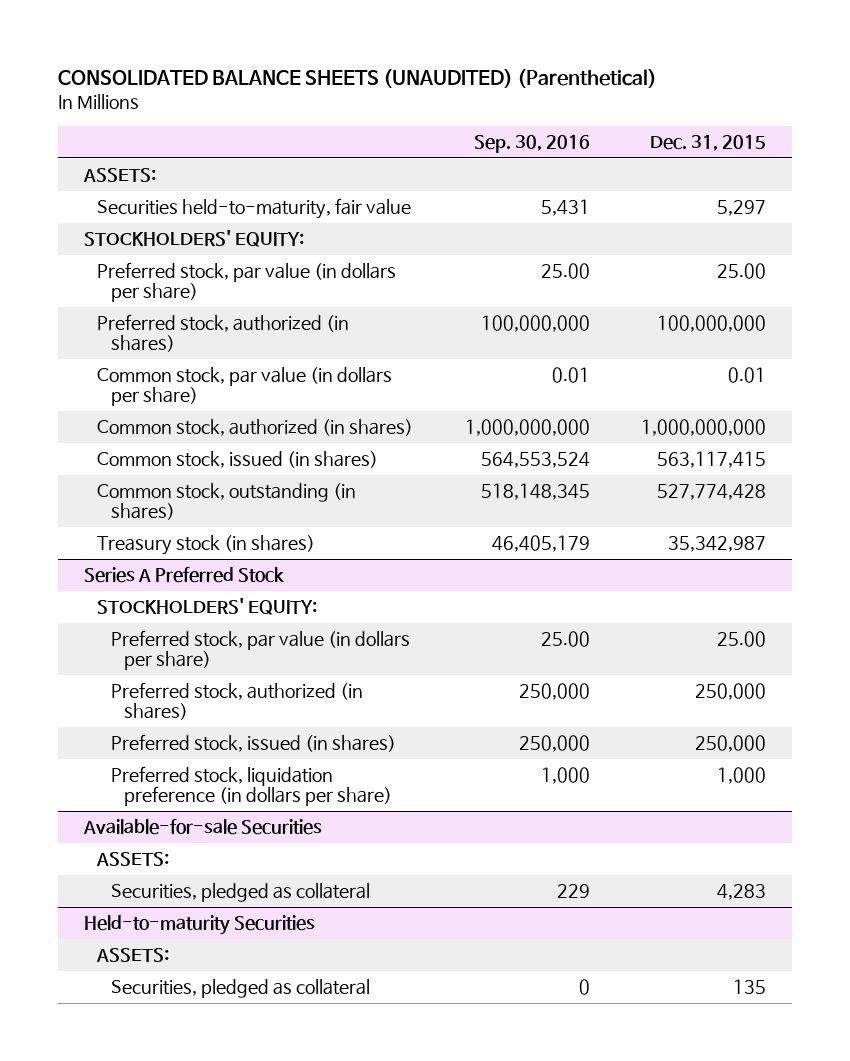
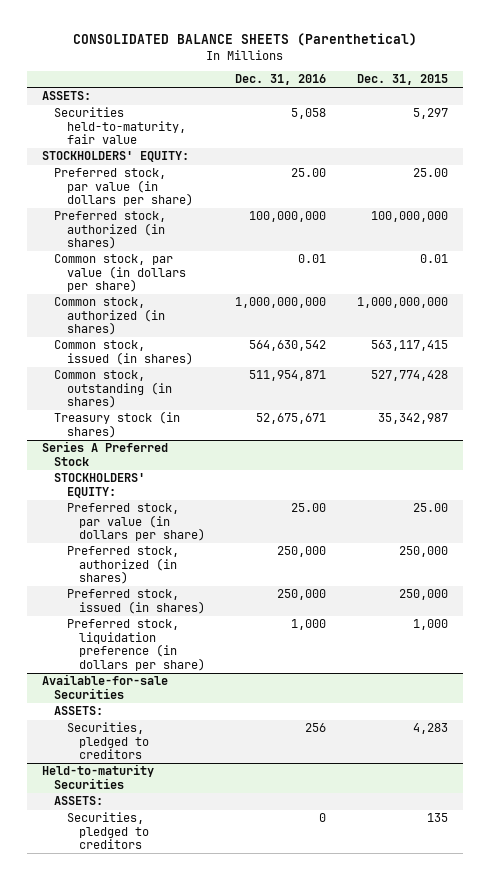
- CONSOLIDATED BALANCE SHEETS (UNAUDITED) (Parenthetical)
+ CONSOLIDATED BALANCE SHEETS (Parenthetical)
- | Sep. 30, 2016 | Dec. 31, 2015
+ | Dec. 31, 2016 | Dec. 31, 2015
@ Available-for-sale Securities
- Securities, pledged as collateral | 229 | 4,283
+ Securities, pledged to creditors | 256 | 4,283
@ Held-to-maturity Securities
- Securities, pledged as collateral | 0 | 135
+ Securities, pledged to creditors | 0 | 135

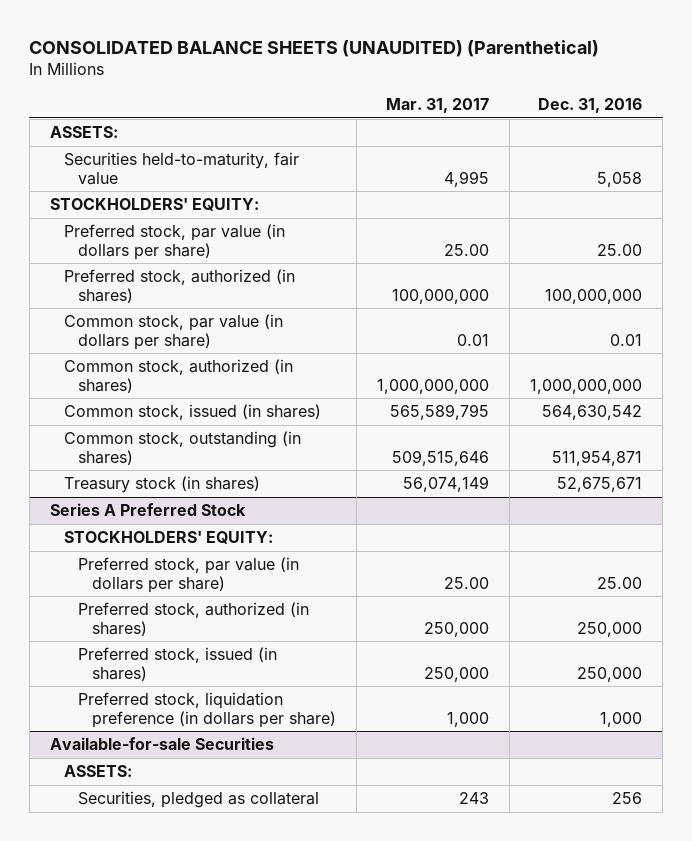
- CONSOLIDATED BALANCE SHEETS (Parenthetical)
+ CONSOLIDATED BALANCE SHEETS (UNAUDITED) (Parenthetical)
- | Dec. 31, 2016 | Dec. 31, 2015
+ | Mar. 31, 2017 | Dec. 31, 2016
@ Available-for-sale Securities
- Securities, pledged to creditors | 256 | 4,283
- Held-to-maturity Securities
- ASSETS:
- Securities, pledged to creditors | 0 | 135
@ Available-for-sale Securities
+ Securities, pledged as collateral | 243 | 256

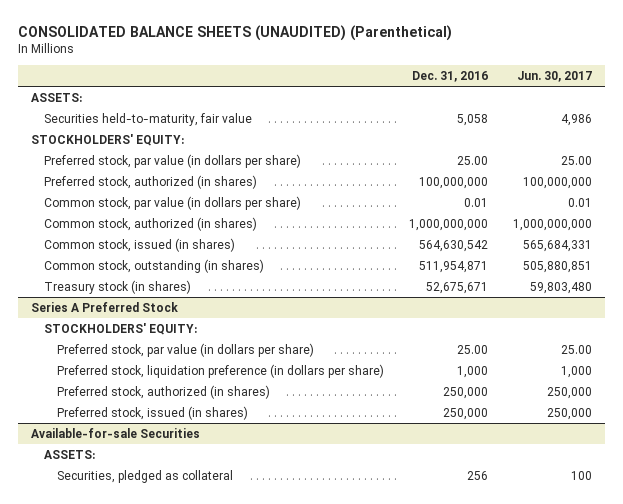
- | Mar. 31, 2017 | Dec. 31, 2016
+ | Dec. 31, 2016 | Jun. 30, 2017
@ Series A Preferred Stock
moved up: Preferred stock, liquidation preference (in dollars per share) | 1,000 | 1,000

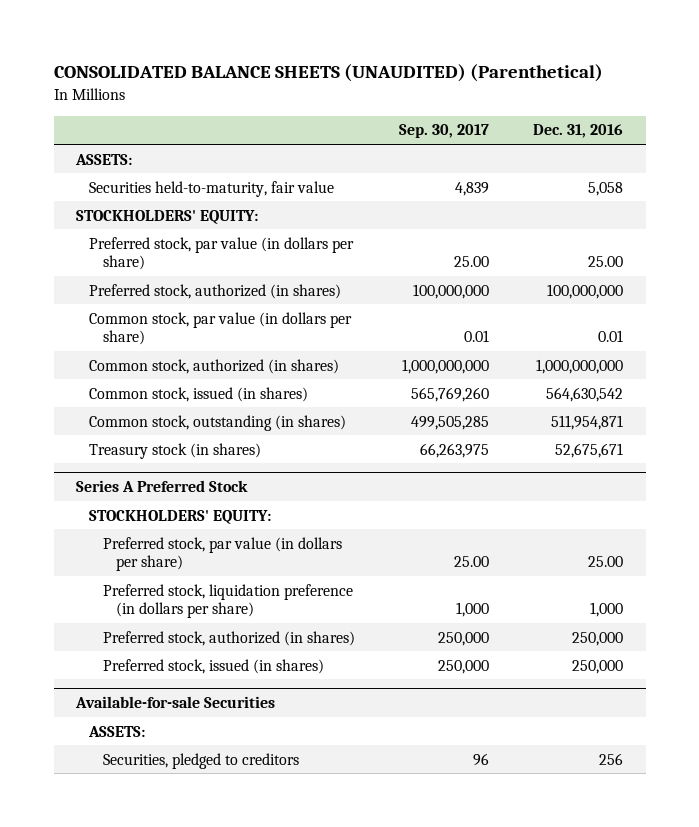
- | Dec. 31, 2016 | Jun. 30, 2017
+ | Sep. 30, 2017 | Dec. 31, 2016
@ Available-for-sale Securities
- Securities, pledged as collateral | 256 | 100
+ Securities, pledged to creditors | 96 | 256

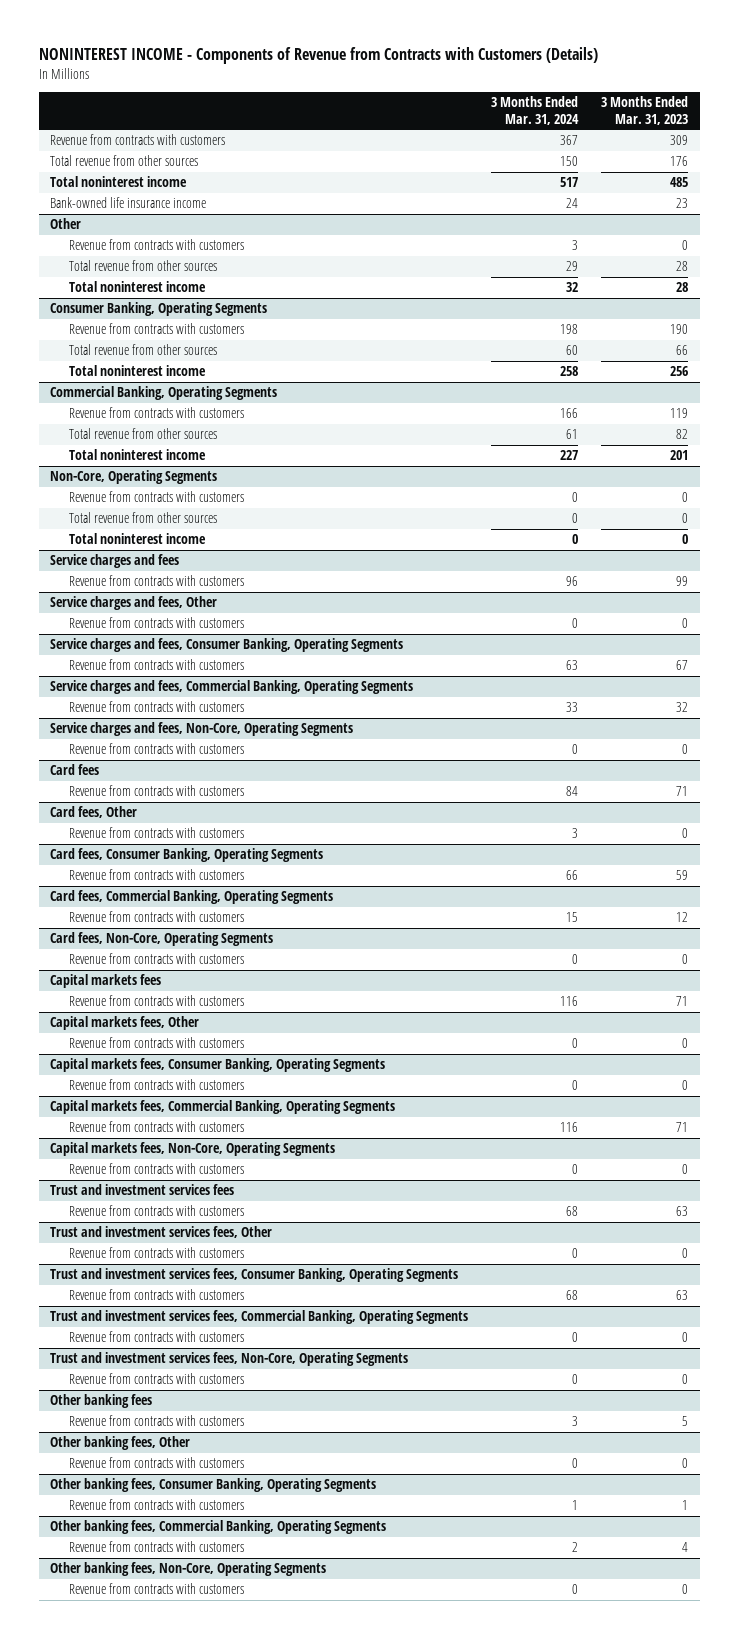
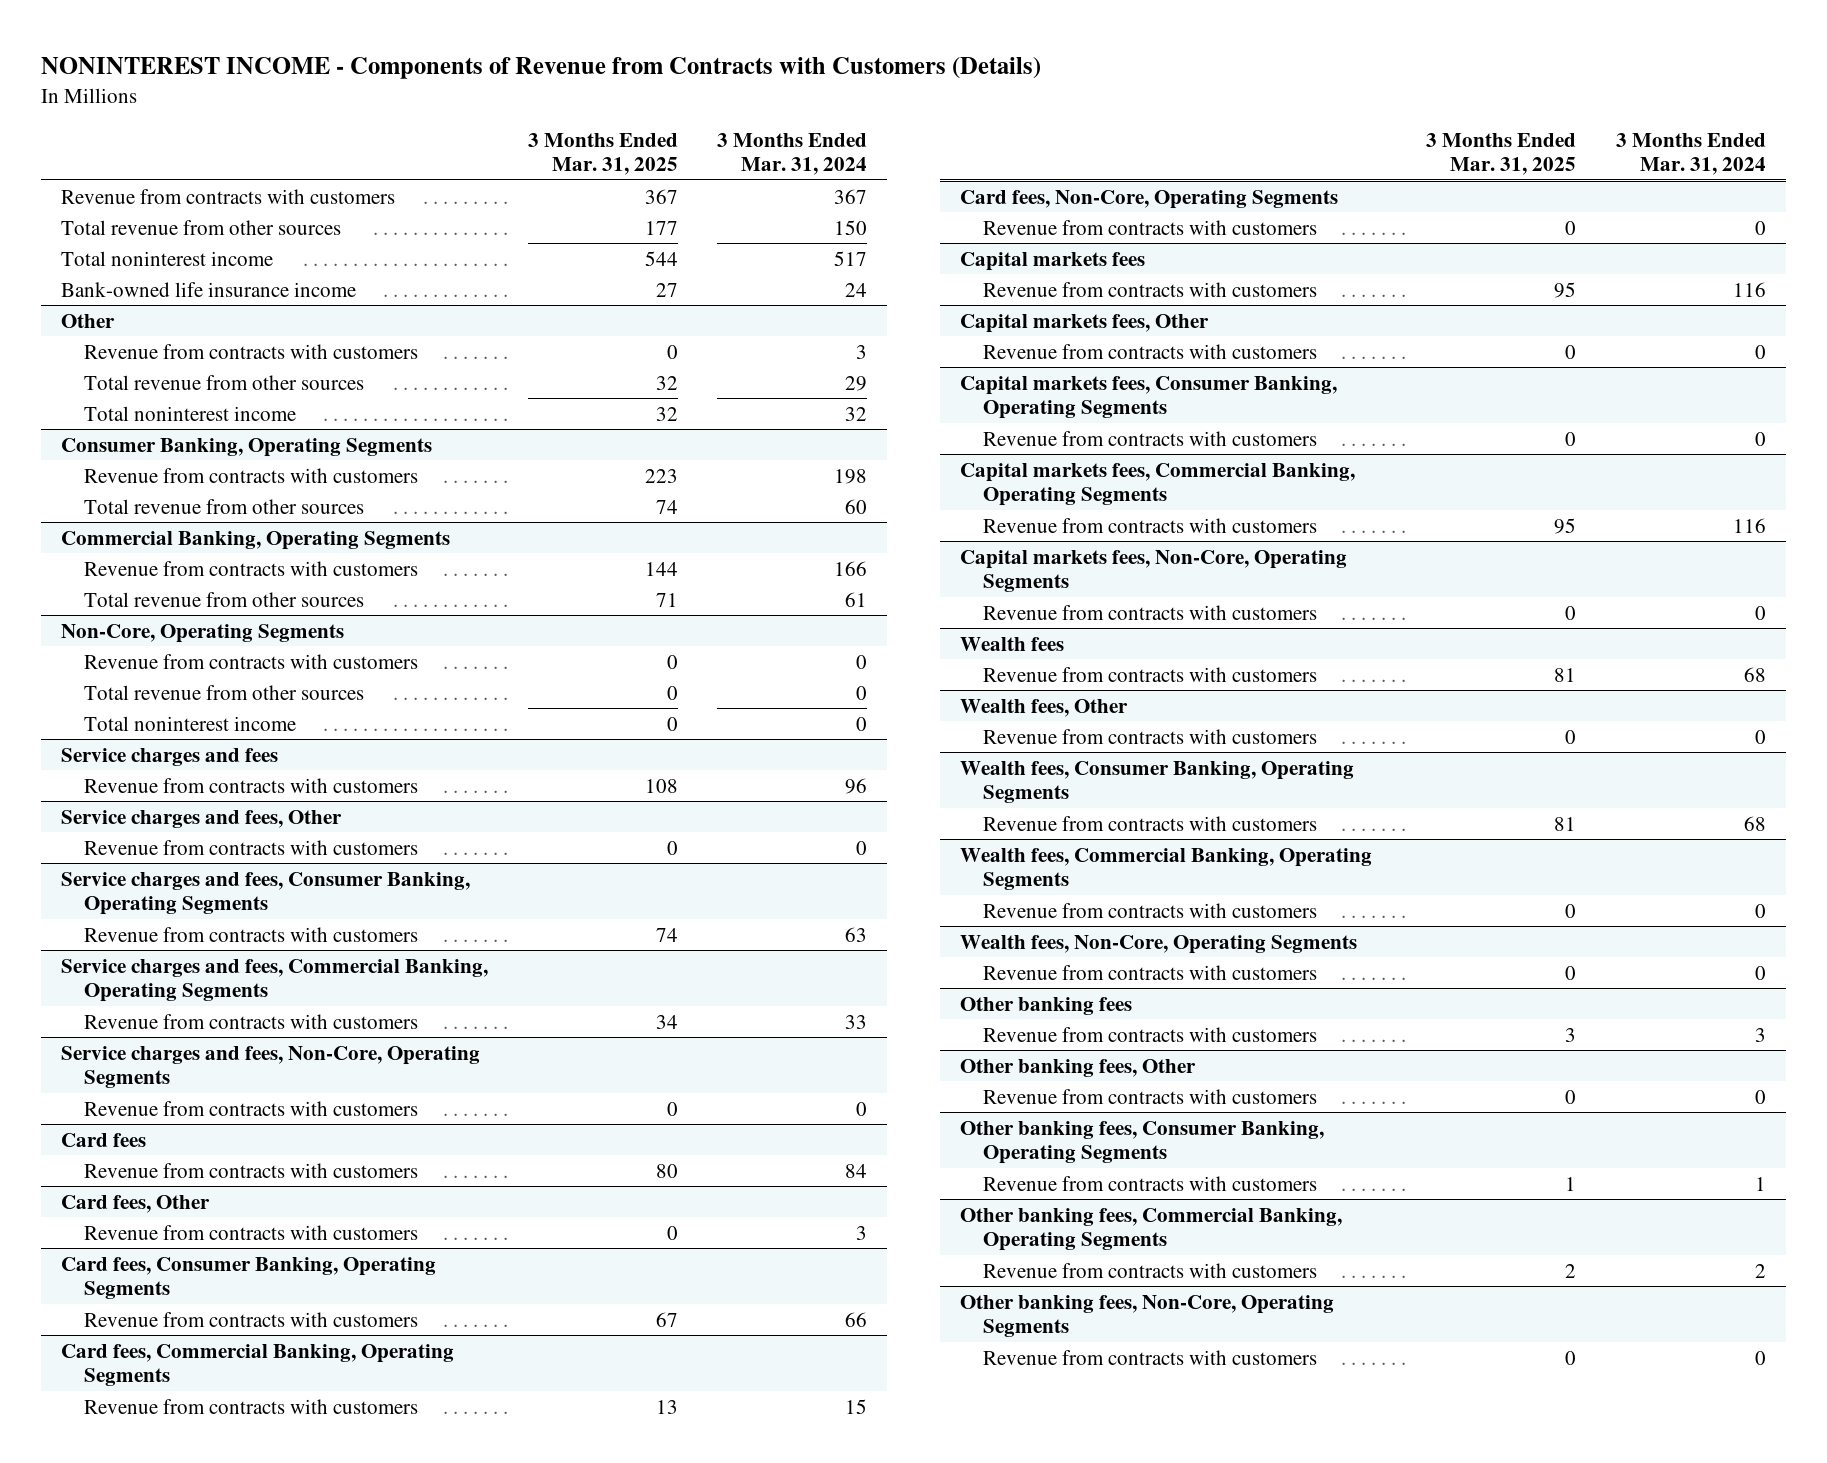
- | 3 Months Ended Mar. 31, 2024 | 3 Months Ended Mar. 31, 2023
+ | 3 Months Ended Mar. 31, 2025 | 3 Months Ended Mar. 31, 2024
@ Consumer Banking, Operating Segments
- Total noninterest income | 258 | 256
@ Commercial Banking, Operating Segments
- Total noninterest income | 227 | 201
- Trust and investment services fees
+ Wealth fees
- Trust and investment services fees, Other
+ Wealth fees, Other
- Trust and investment services fees, Consumer Banking, Operating Segments
+ Wealth fees, Consumer Banking, Operating Segments
- Trust and investment services fees, Commercial Banking, Operating Segments
+ Wealth fees, Commercial Banking, Operating Segments
- Trust and investment services fees, Non-Core, Operating Segments
+ Wealth fees, Non-Core, Operating Segments

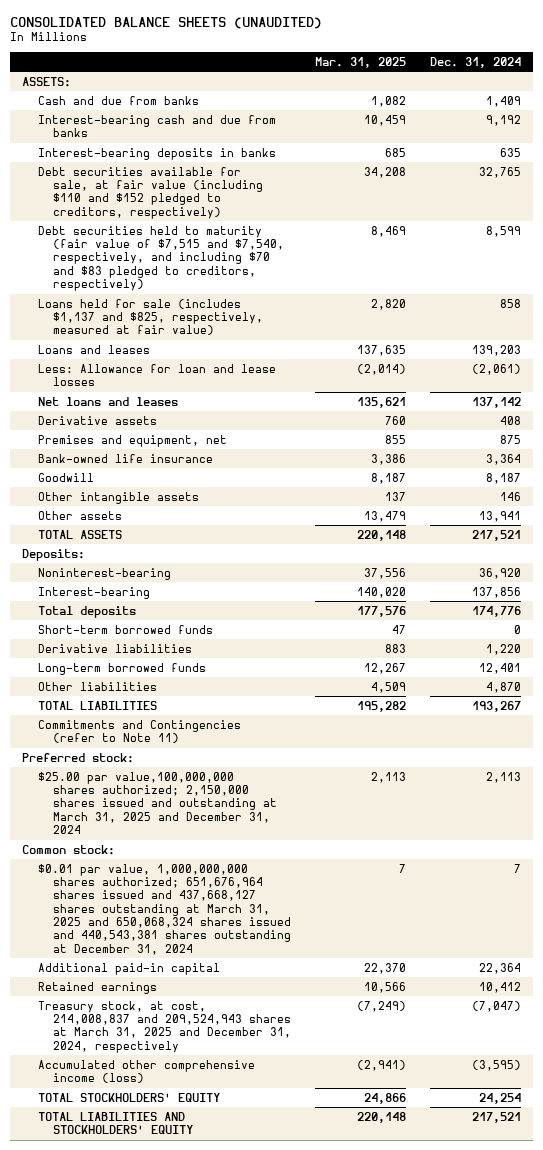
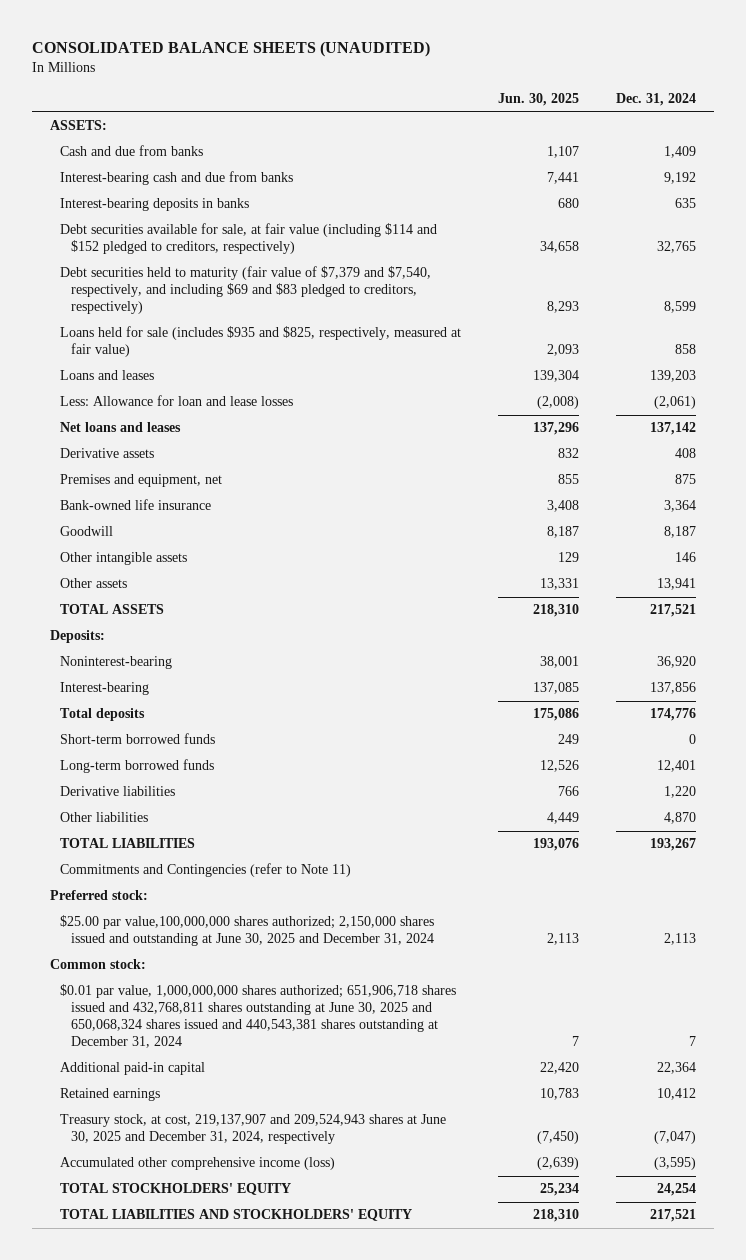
- | Mar. 31, 2025 | Dec. 31, 2024
+ | Jun. 30, 2025 | Dec. 31, 2024
- Debt securities available for sale, at fair value (including $110 and $152 pledged to creditors, respectively) | 34,208 | 32,765
- Debt securities held to maturity (fair value of $7,515 and $7,540, respectively, and including $70 and $83 pledged to creditors, respectively) | 8,469 | 8,599
- Loans held for sale (includes $1,137 and $825, respectively, measured at fair value) | 2,820 | 858
+ Debt securities available for sale, at fair value (including $114 and $152 pledged to creditors, respectively) | 34,658 | 32,765
+ Debt securities held to maturity (fair value of $7,379 and $7,540, respectively, and including $69 and $83 pledged to creditors, respectively) | 8,293 | 8,599
+ Loans held for sale (includes $935 and $825, respectively, measured at fair value) | 2,093 | 858
moved down: Derivative liabilities | 766 | 1,220
- $25.00 par value,100,000,000 shares authorized; 2,150,000 shares issued and outstanding at March 31, 2025 and December 31, 2024 | 2,113 | 2,113
+ $25.00 par value,100,000,000 shares authorized; 2,150,000 shares issued and outstanding at June 30, 2025 and December 31, 2024 | 2,113 | 2,113
- $0.01 par value, 1,000,000,000 shares authorized; 651,676,964 shares issued and 437,668,127 shares outstanding at March 31, 2025 and 650,068,324 shares issued and 440,543,381 shares outstanding at December 31, 2024 | 7 | 7
+ $0.01 par value, 1,000,000,000 shares authorized; 651,906,718 shares issued and 432,768,811 shares outstanding at June 30, 2025 and 650,068,324 shares issued and 440,543,381 shares outstanding at December 31, 2024 | 7 | 7
- Treasury stock, at cost, 214,008,837 and 209,524,943 shares at March 31, 2025 and December 31, 2024, respectively | (7,249) | (7,047)
+ Treasury stock, at cost, 219,137,907 and 209,524,943 shares at June 30, 2025 and December 31, 2024, respectively | (7,450) | (7,047)

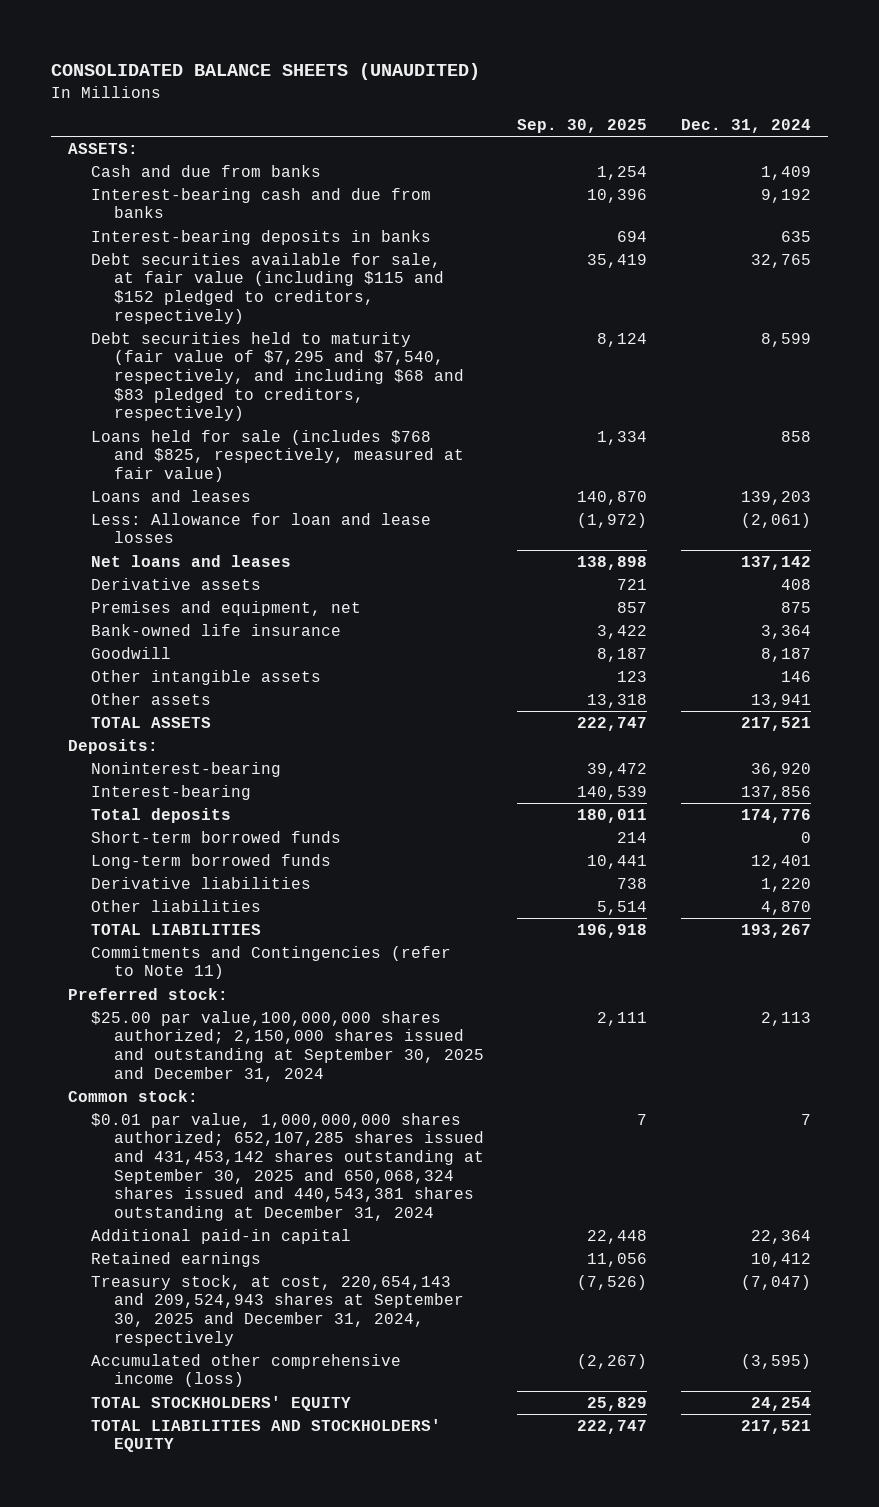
- | Jun. 30, 2025 | Dec. 31, 2024
+ | Sep. 30, 2025 | Dec. 31, 2024
- Debt securities available for sale, at fair value (including $114 and $152 pledged to creditors, respectively) | 34,658 | 32,765
- Debt securities held to maturity (fair value of $7,379 and $7,540, respectively, and including $69 and $83 pledged to creditors, respectively) | 8,293 | 8,599
- Loans held for sale (includes $935 and $825, respectively, measured at fair value) | 2,093 | 858
+ Debt securities available for sale, at fair value (including $115 and $152 pledged to creditors, respectively) | 35,419 | 32,765
+ Debt securities held to maturity (fair value of $7,295 and $7,540, respectively, and including $68 and $83 pledged to creditors, respectively) | 8,124 | 8,599
+ Loans held for sale (includes $768 and $825, respectively, measured at fair value) | 1,334 | 858
- $25.00 par value,100,000,000 shares authorized; 2,150,000 shares issued and outstanding at June 30, 2025 and December 31, 2024 | 2,113 | 2,113
+ $25.00 par value,100,000,000 shares authorized; 2,150,000 shares issued and outstanding at September 30, 2025 and December 31, 2024 | 2,111 | 2,113
- $0.01 par value, 1,000,000,000 shares authorized; 651,906,718 shares issued and 432,768,811 shares outstanding at June 30, 2025 and 650,068,324 shares issued and 440,543,381 shares outstanding at December 31, 2024 | 7 | 7
+ $0.01 par value, 1,000,000,000 shares authorized; 652,107,285 shares issued and 431,453,142 shares outstanding at September 30, 2025 and 650,068,324 shares issued and 440,543,381 shares outstanding at December 31, 2024 | 7 | 7
- Treasury stock, at cost, 219,137,907 and 209,524,943 shares at June 30, 2025 and December 31, 2024, respectively | (7,450) | (7,047)
+ Treasury stock, at cost, 220,654,143 and 209,524,943 shares at September 30, 2025 and December 31, 2024, respectively | (7,526) | (7,047)

